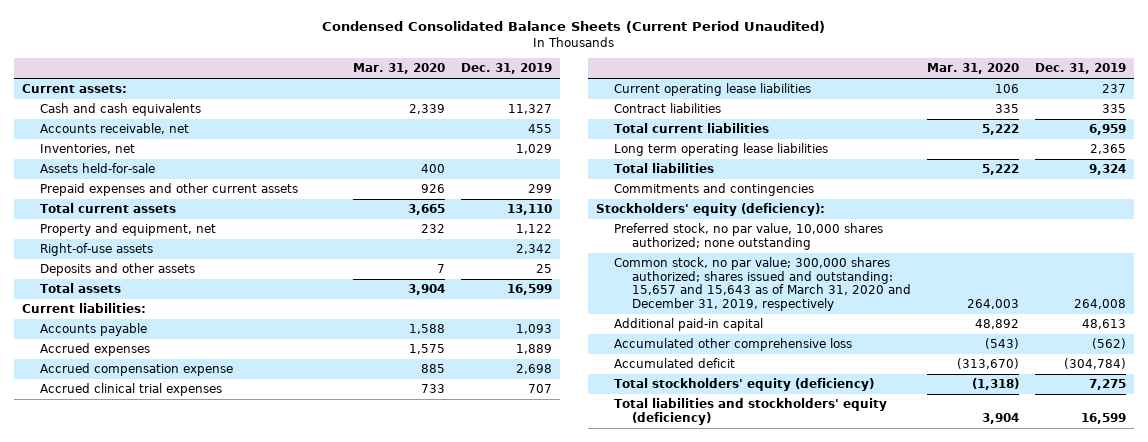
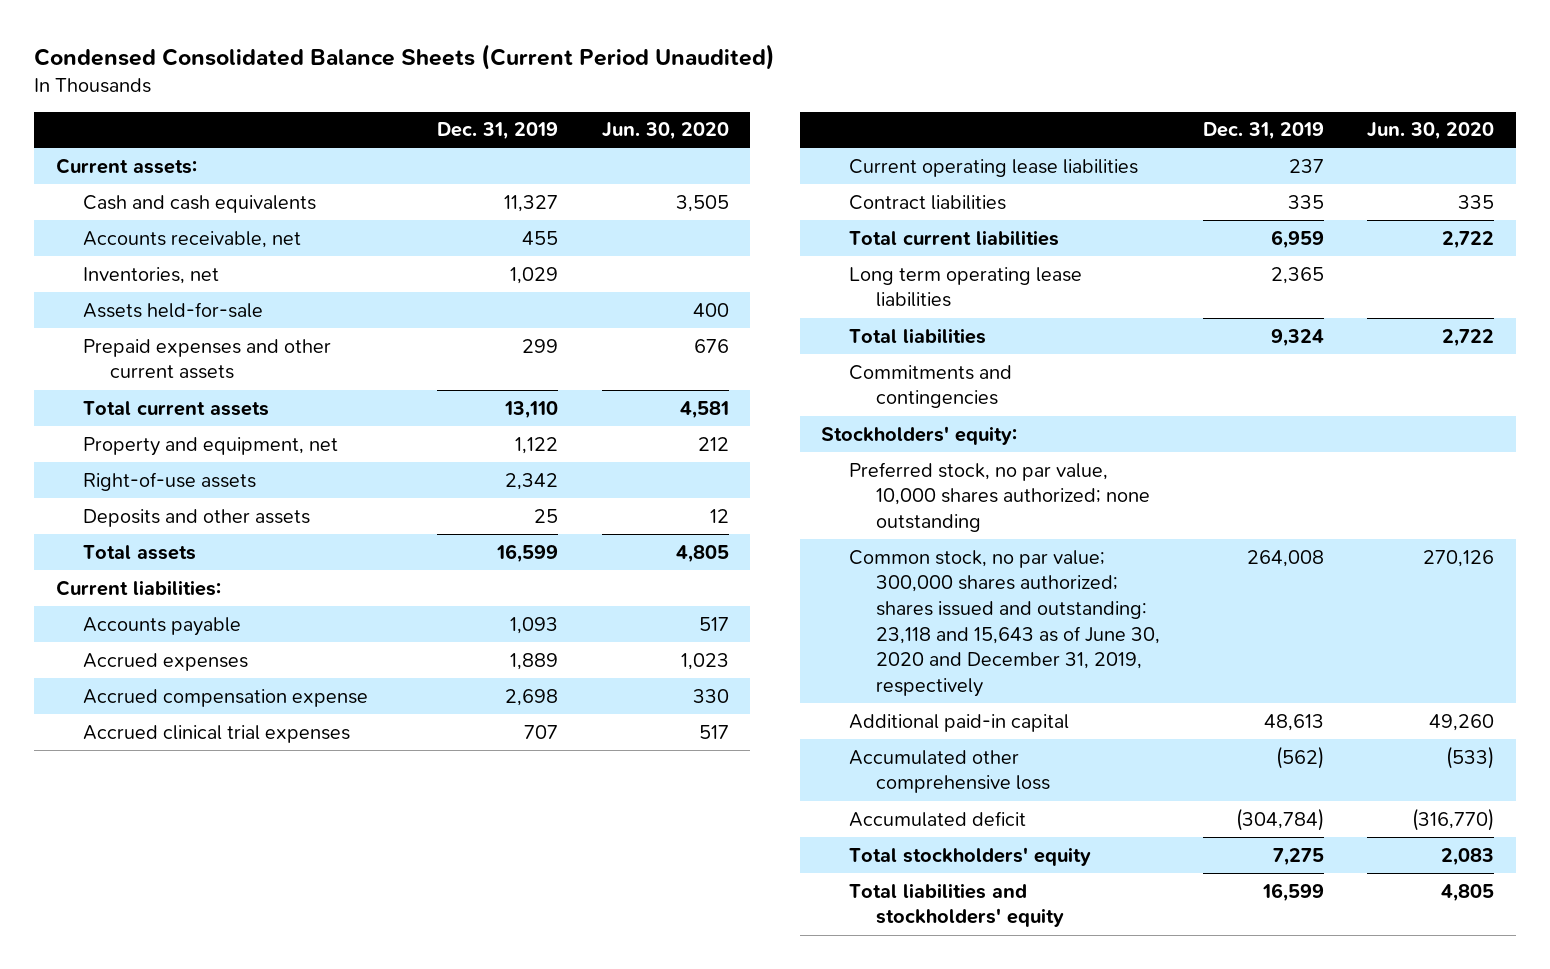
- | Mar. 31, 2020 | Dec. 31, 2019
+ | Dec. 31, 2019 | Jun. 30, 2020
- Stockholders' equity (deficiency):
+ Stockholders' equity:
- Common stock, no par value; 300,000 shares authorized; shares issued and outstanding: 15,657 and 15,643 as of March 31, 2020 and December 31, 2019, respectively | 264,003 | 264,008
+ Common stock, no par value; 300,000 shares authorized; shares issued and outstanding: 23,118 and 15,643 as of June 30, 2020 and December 31, 2019, respectively | 264,008 | 270,126
- Total stockholders' equity (deficiency) | (1,318) | 7,275
- Total liabilities and stockholders' equity (deficiency) | 3,904 | 16,599
+ Total stockholders' equity | 7,275 | 2,083
+ Total liabilities and stockholders' equity | 16,599 | 4,805

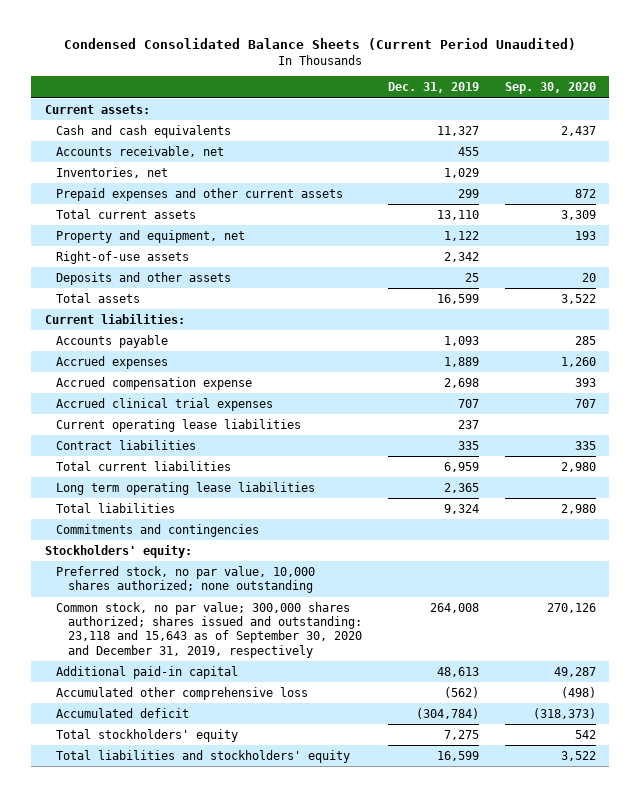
- | Dec. 31, 2019 | Jun. 30, 2020
+ | Dec. 31, 2019 | Sep. 30, 2020
- Assets held-for-sale | | 400
- Common stock, no par value; 300,000 shares authorized; shares issued and outstanding: 23,118 and 15,643 as of June 30, 2020 and December 31, 2019, respectively | 264,008 | 270,126
+ Common stock, no par value; 300,000 shares authorized; shares issued and outstanding: 23,118 and 15,643 as of September 30, 2020 and December 31, 2019, respectively | 264,008 | 270,126

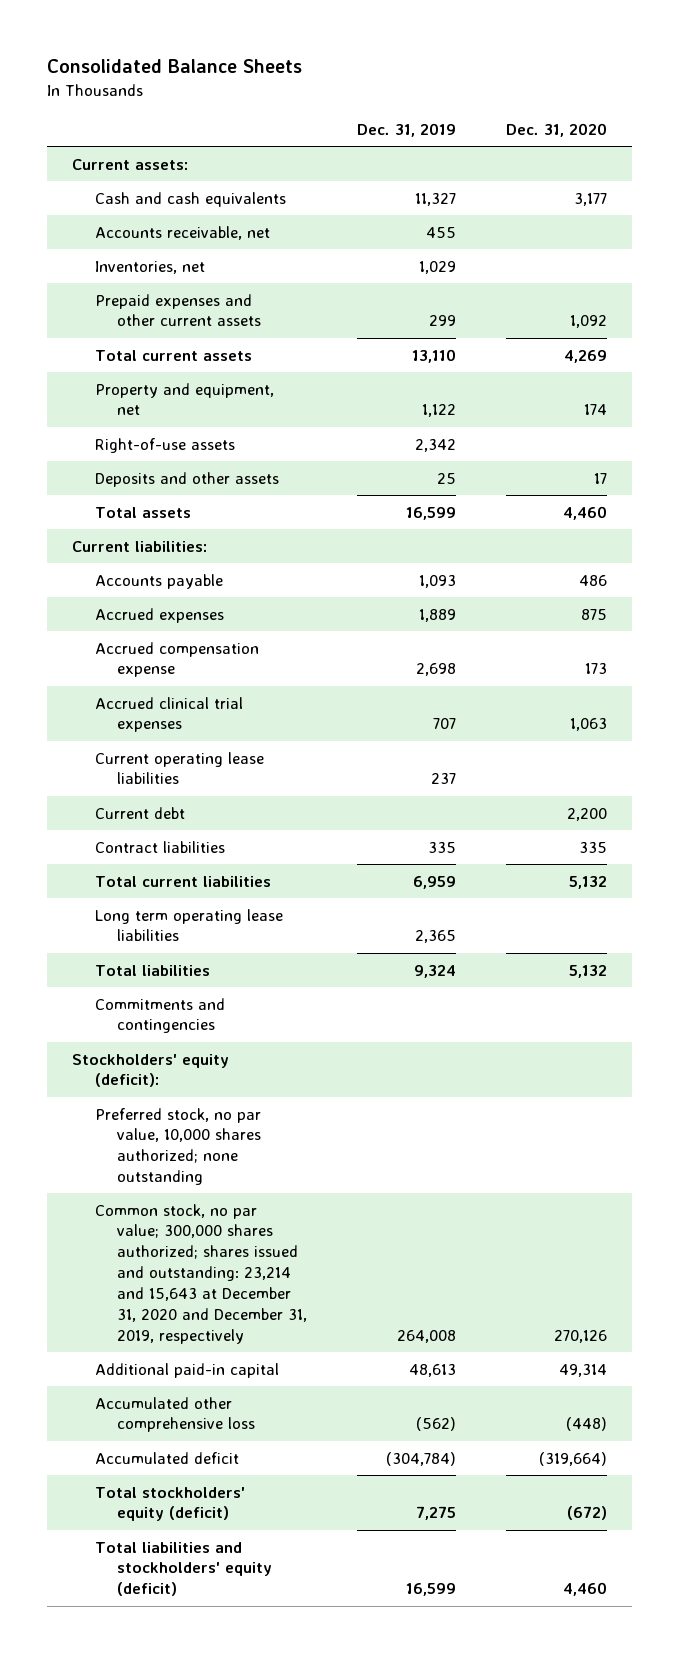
- Condensed Consolidated Balance Sheets (Current Period Unaudited)
+ Consolidated Balance Sheets
- | Dec. 31, 2019 | Sep. 30, 2020
+ | Dec. 31, 2019 | Dec. 31, 2020
+ Current debt | | 2,200
- Stockholders' equity:
+ Stockholders' equity (deficit):
- Common stock, no par value; 300,000 shares authorized; shares issued and outstanding: 23,118 and 15,643 as of September 30, 2020 and December 31, 2019, respectively | 264,008 | 270,126
+ Common stock, no par value; 300,000 shares authorized; shares issued and outstanding: 23,214 and 15,643 at December 31, 2020 and December 31, 2019, respectively | 264,008 | 270,126
- Total stockholders' equity | 7,275 | 542
- Total liabilities and stockholders' equity | 16,599 | 3,522
+ Total stockholders' equity (deficit) | 7,275 | (672)
+ Total liabilities and stockholders' equity (deficit) | 16,599 | 4,460

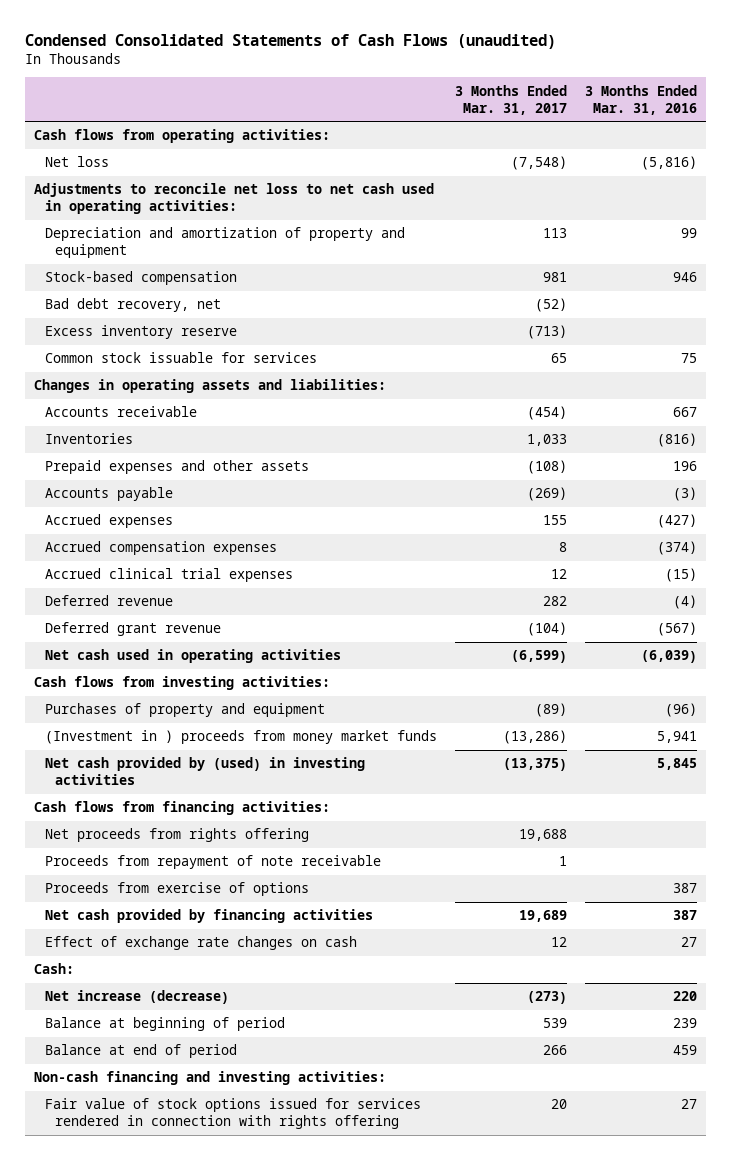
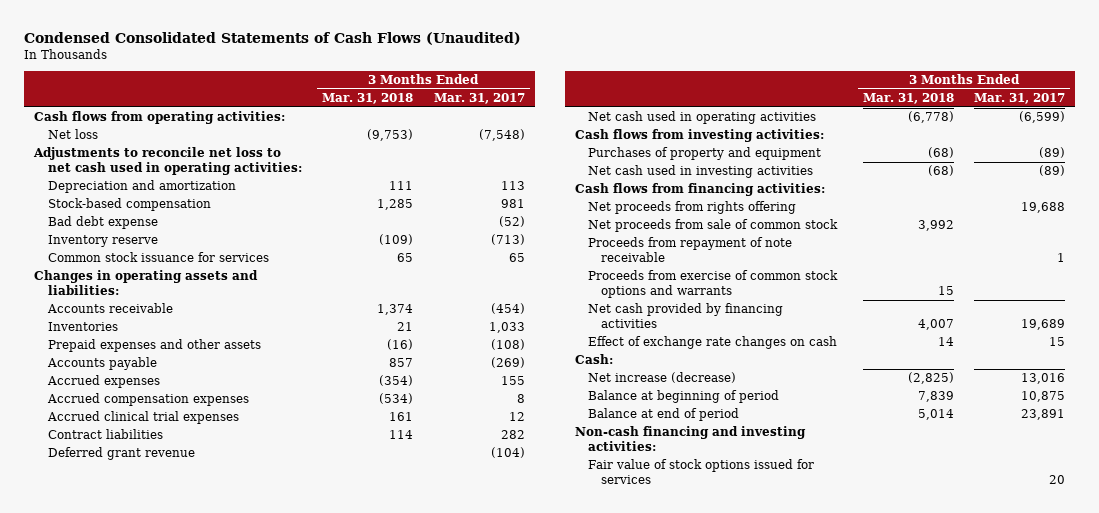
- Condensed Consolidated Statements of Cash Flows (unaudited)
+ Condensed Consolidated Statements of Cash Flows (Unaudited)
- | 3 Months Ended Mar. 31, 2017 | 3 Months Ended Mar. 31, 2016
+ | 3 Months Ended Mar. 31, 2018 | 3 Months Ended Mar. 31, 2017
- Depreciation and amortization of property and equipment | 113 | 99
+ Depreciation and amortization | 111 | 113
- Bad debt recovery, net | (52) |
- Excess inventory reserve | (713) |
- Common stock issuable for services | 65 | 75
+ Bad debt expense | | (52)
+ Inventory reserve | (109) | (713)
+ Common stock issuance for services | 65 | 65
- Deferred revenue | 282 | (4)
+ Contract liabilities | 114 | 282
- (Investment in ) proceeds from money market funds | (13,286) | 5,941
- Net cash provided by (used) in investing activities | (13,375) | 5,845
+ Net cash used in investing activities | (68) | (89)
+ Net proceeds from sale of common stock | 3,992 |
- Proceeds from exercise of options | | 387
+ Proceeds from exercise of common stock options and warrants | 15 |
- Effect of exchange rate changes on cash | 12 | 27
+ Effect of exchange rate changes on cash | 14 | 15
- Net increase (decrease) | (273) | 220
- Balance at beginning of period | 539 | 239
- Balance at end of period | 266 | 459
+ Net increase (decrease) | (2,825) | 13,016
+ Balance at beginning of period | 7,839 | 10,875
+ Balance at end of period | 5,014 | 23,891
- Fair value of stock options issued for services rendered in connection with rights offering | 20 | 27
+ Fair value of stock options issued for services | | 20

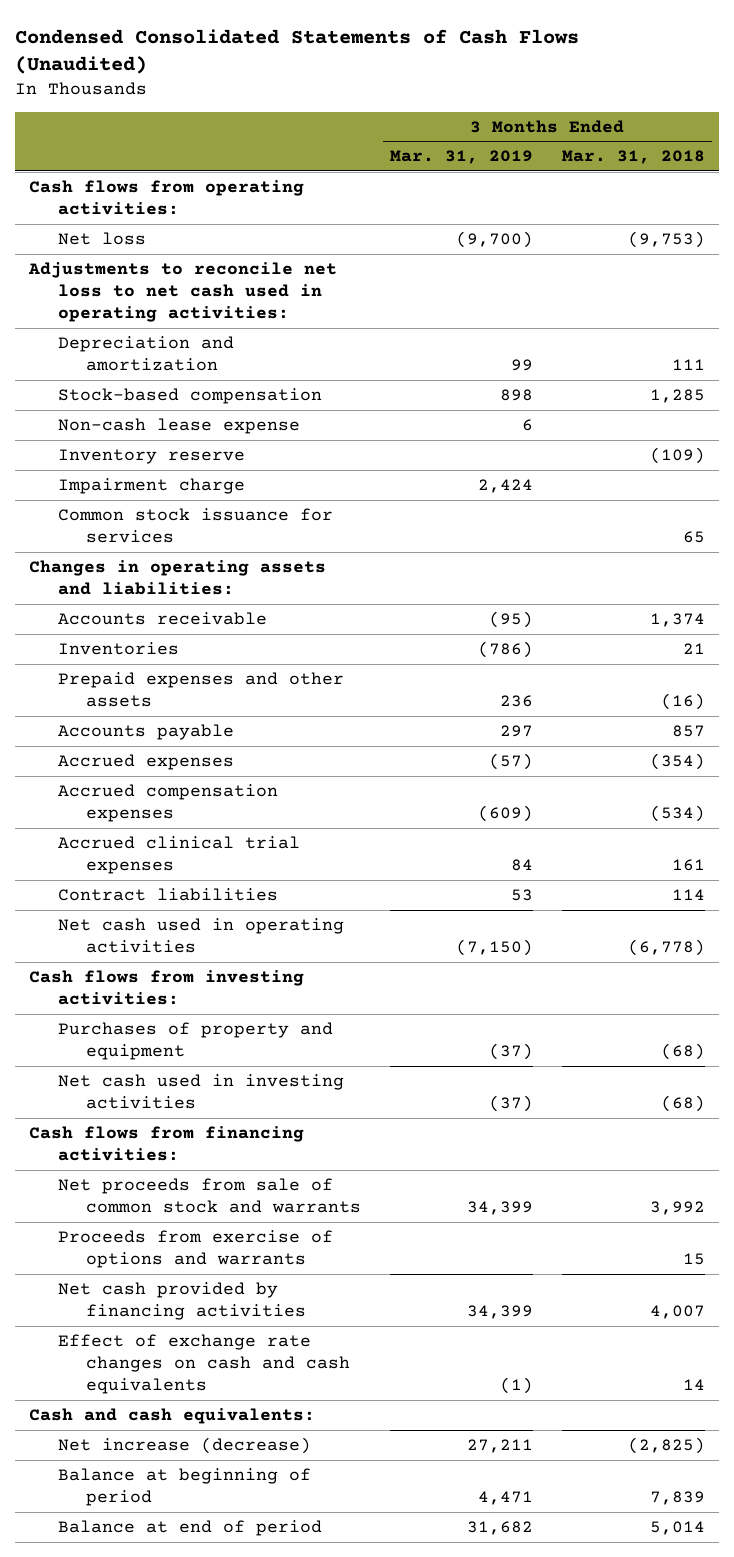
- | 3 Months Ended Mar. 31, 2018 | 3 Months Ended Mar. 31, 2017
+ | 3 Months Ended Mar. 31, 2019 | 3 Months Ended Mar. 31, 2018
- Bad debt expense | | (52)
+ Non-cash lease expense | 6 |
+ Impairment charge | 2,424 |
- Deferred grant revenue | | (104)
- Net proceeds from rights offering | | 19,688
- Net proceeds from sale of common stock | 3,992 |
- Proceeds from repayment of note receivable | | 1
- Proceeds from exercise of common stock options and warrants | 15 |
+ Net proceeds from sale of common stock and warrants | 34,399 | 3,992
+ Proceeds from exercise of options and warrants | | 15
- Effect of exchange rate changes on cash | 14 | 15
- Cash:
+ Effect of exchange rate changes on cash and cash equivalents | (1) | 14
+ Cash and cash equivalents:
- Non-cash financing and investing activities:
- Fair value of stock options issued for services | | 20

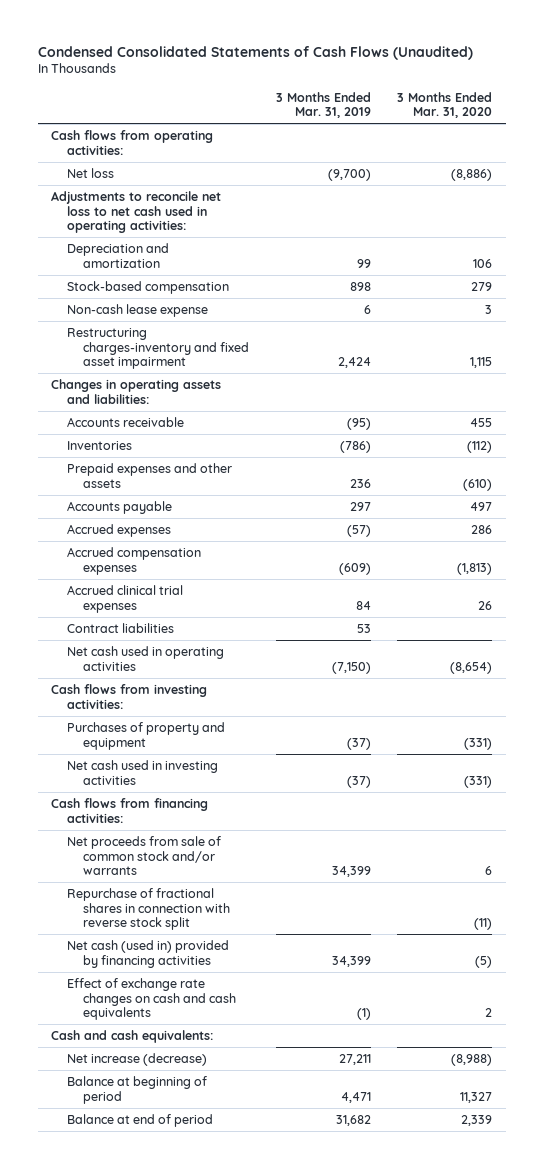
- | 3 Months Ended Mar. 31, 2019 | 3 Months Ended Mar. 31, 2018
+ | 3 Months Ended Mar. 31, 2019 | 3 Months Ended Mar. 31, 2020
- Inventory reserve | | (109)
- Impairment charge | 2,424 |
- Common stock issuance for services | | 65
+ Restructuring charges-inventory and fixed asset impairment | 2,424 | 1,115
- Net proceeds from sale of common stock and warrants | 34,399 | 3,992
- Proceeds from exercise of options and warrants | | 15
- Net cash provided by financing activities | 34,399 | 4,007
+ Net proceeds from sale of common stock and/or warrants | 34,399 | 6
+ Repurchase of fractional shares in connection with reverse stock split | | (11)
+ Net cash (used in) provided by financing activities | 34,399 | (5)

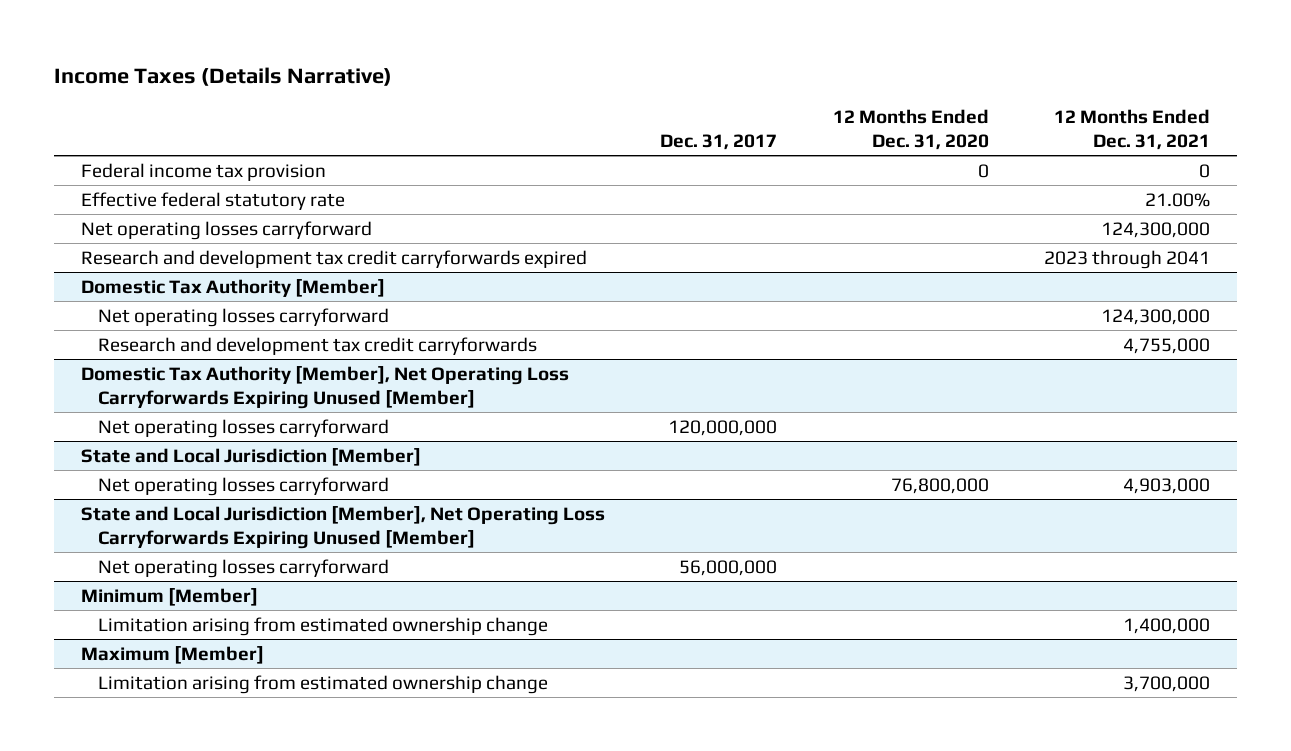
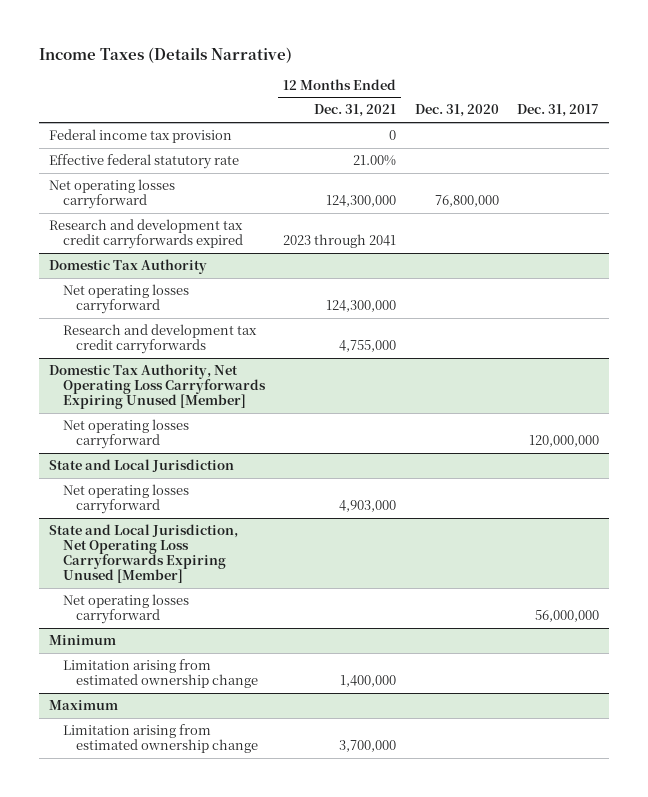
- | Dec. 31, 2017 | 12 Months Ended Dec. 31, 2020 | 12 Months Ended Dec. 31, 2021
+ | 12 Months Ended Dec. 31, 2021 | Dec. 31, 2020 | Dec. 31, 2017
- Domestic Tax Authority [Member]
+ Domestic Tax Authority
- Domestic Tax Authority [Member], Net Operating Loss Carryforwards Expiring Unused [Member]
+ Domestic Tax Authority, Net Operating Loss Carryforwards Expiring Unused [Member]
- State and Local Jurisdiction [Member]
+ State and Local Jurisdiction
- State and Local Jurisdiction [Member], Net Operating Loss Carryforwards Expiring Unused [Member]
+ State and Local Jurisdiction, Net Operating Loss Carryforwards Expiring Unused [Member]
- Minimum [Member]
+ Minimum
- Maximum [Member]
+ Maximum

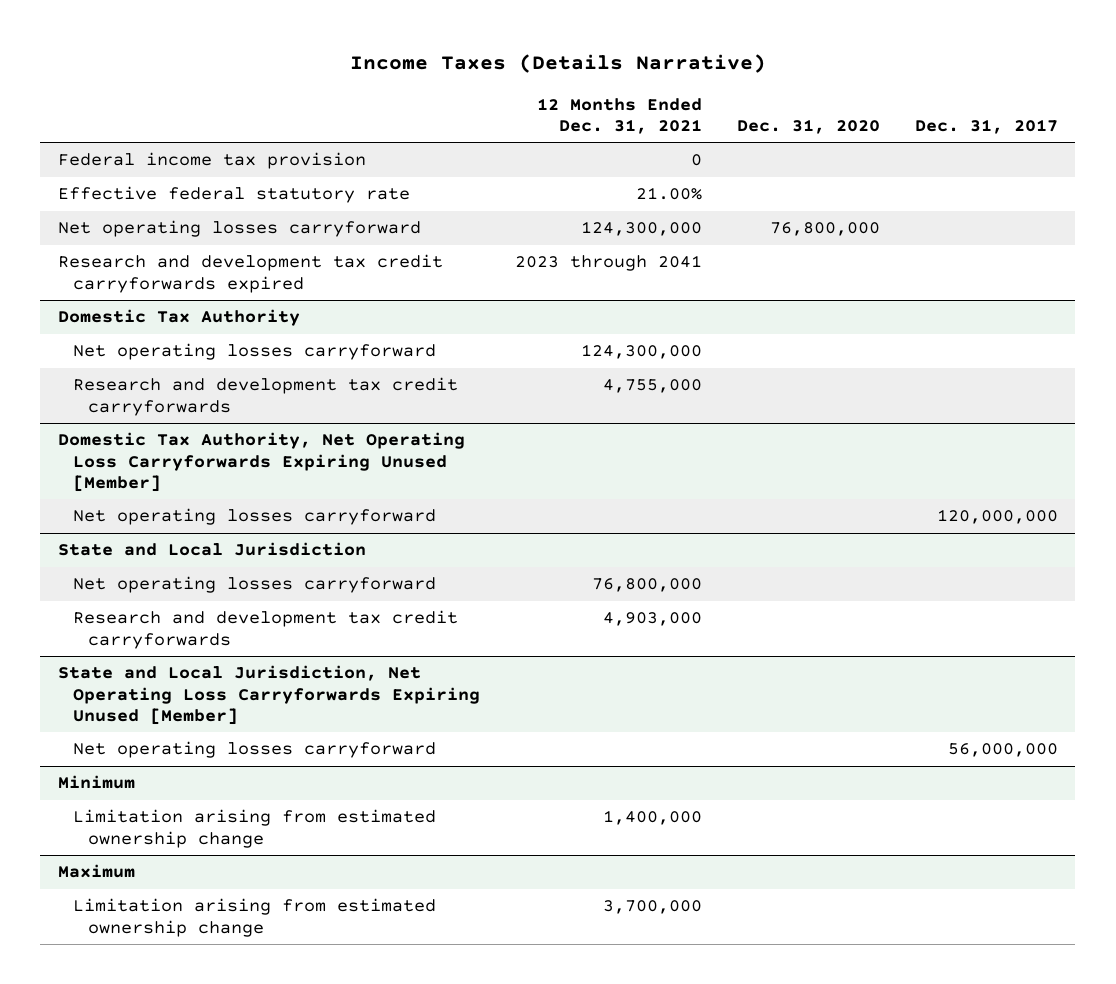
@ State and Local Jurisdiction
- Net operating losses carryforward | 4,903,000 | |
+ Net operating losses carryforward | 76,800,000 | |
+ Research and development tax credit carryforwards | 4,903,000 | |

